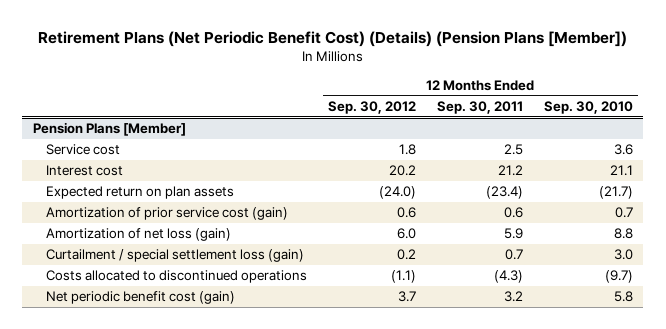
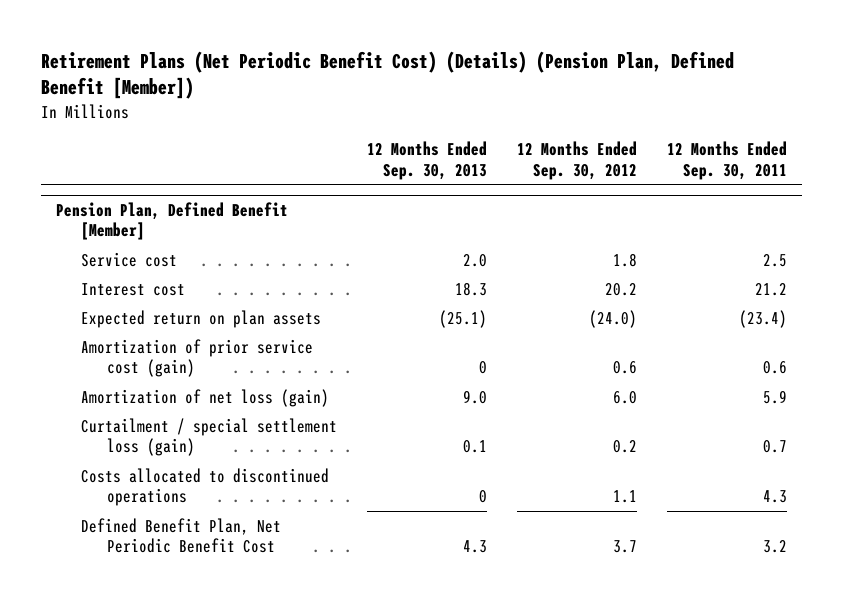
- Retirement Plans (Net Periodic Benefit Cost) (Details) (Pension Plans [Member])
+ Retirement Plans (Net Periodic Benefit Cost) (Details) (Pension Plan, Defined Benefit [Member])
- | 12 Months Ended Sep. 30, 2012 | 12 Months Ended Sep. 30, 2011 | 12 Months Ended Sep. 30, 2010
+ | 12 Months Ended Sep. 30, 2013 | 12 Months Ended Sep. 30, 2012 | 12 Months Ended Sep. 30, 2011
- Pension Plans [Member]
+ Pension Plan, Defined Benefit [Member]
- Costs allocated to discontinued operations | (1.1) | (4.3) | (9.7)
- Net periodic benefit cost (gain) | 3.7 | 3.2 | 5.8
+ Costs allocated to discontinued operations | 0 | 1.1 | 4.3
+ Defined Benefit Plan, Net Periodic Benefit Cost | 4.3 | 3.7 | 3.2

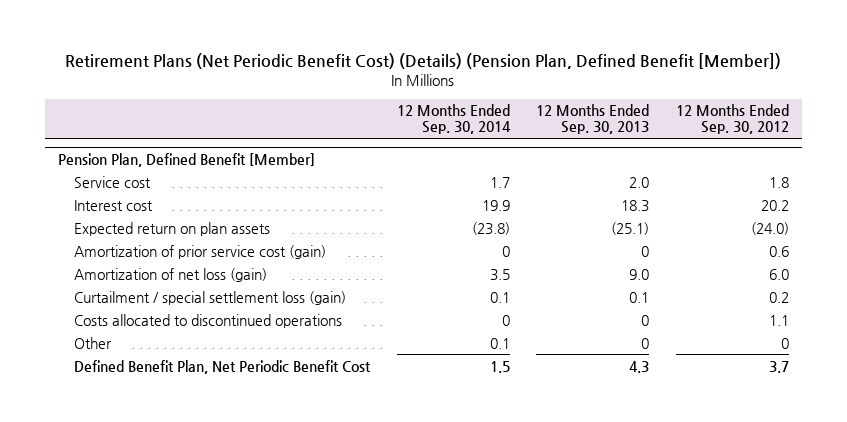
- | 12 Months Ended Sep. 30, 2013 | 12 Months Ended Sep. 30, 2012 | 12 Months Ended Sep. 30, 2011
+ | 12 Months Ended Sep. 30, 2014 | 12 Months Ended Sep. 30, 2013 | 12 Months Ended Sep. 30, 2012
@ Pension Plan, Defined Benefit [Member]
+ Other | 0.1 | 0 | 0

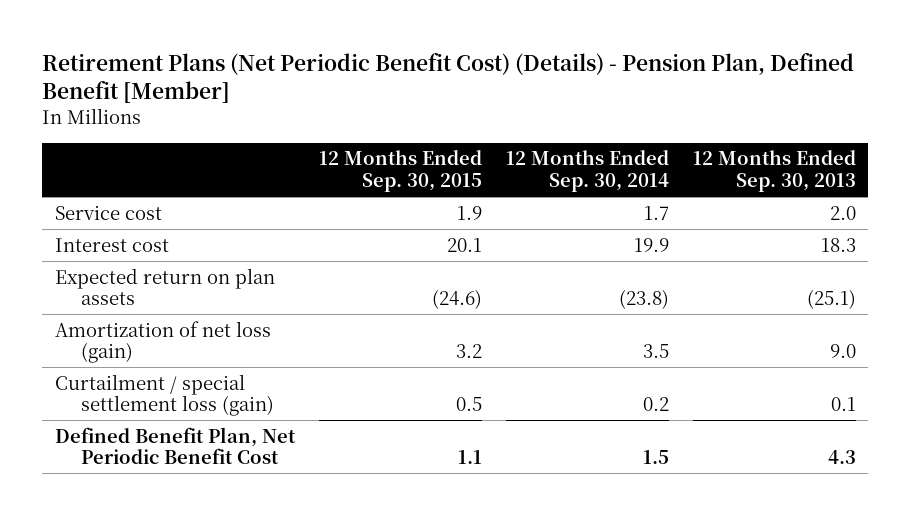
- Retirement Plans (Net Periodic Benefit Cost) (Details) (Pension Plan, Defined Benefit [Member])
+ Retirement Plans (Net Periodic Benefit Cost) (Details) - Pension Plan, Defined Benefit [Member]
- | 12 Months Ended Sep. 30, 2014 | 12 Months Ended Sep. 30, 2013 | 12 Months Ended Sep. 30, 2012
+ | 12 Months Ended Sep. 30, 2015 | 12 Months Ended Sep. 30, 2014 | 12 Months Ended Sep. 30, 2013
- Pension Plan, Defined Benefit [Member]
- Amortization of prior service cost (gain) | 0 | 0 | 0.6
- Curtailment / special settlement loss (gain) | 0.1 | 0.1 | 0.2
- Costs allocated to discontinued operations | 0 | 0 | 1.1
- Other | 0.1 | 0 | 0
+ Curtailment / special settlement loss (gain) | 0.5 | 0.2 | 0.1

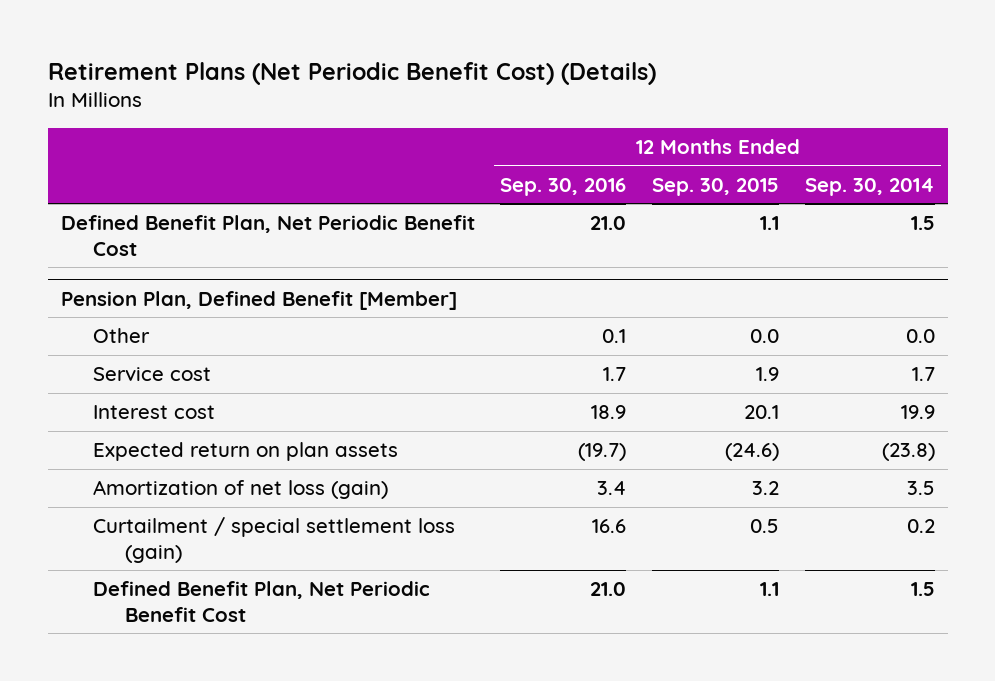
- Retirement Plans (Net Periodic Benefit Cost) (Details) - Pension Plan, Defined Benefit [Member]
+ Retirement Plans (Net Periodic Benefit Cost) (Details)
- | 12 Months Ended Sep. 30, 2015 | 12 Months Ended Sep. 30, 2014 | 12 Months Ended Sep. 30, 2013
+ | 12 Months Ended Sep. 30, 2016 | 12 Months Ended Sep. 30, 2015 | 12 Months Ended Sep. 30, 2014
+ Defined Benefit Plan, Net Periodic Benefit Cost | 21.0 | 1.1 | 1.5
+ Pension Plan, Defined Benefit [Member]
+ Other | 0.1 | 0.0 | 0.0

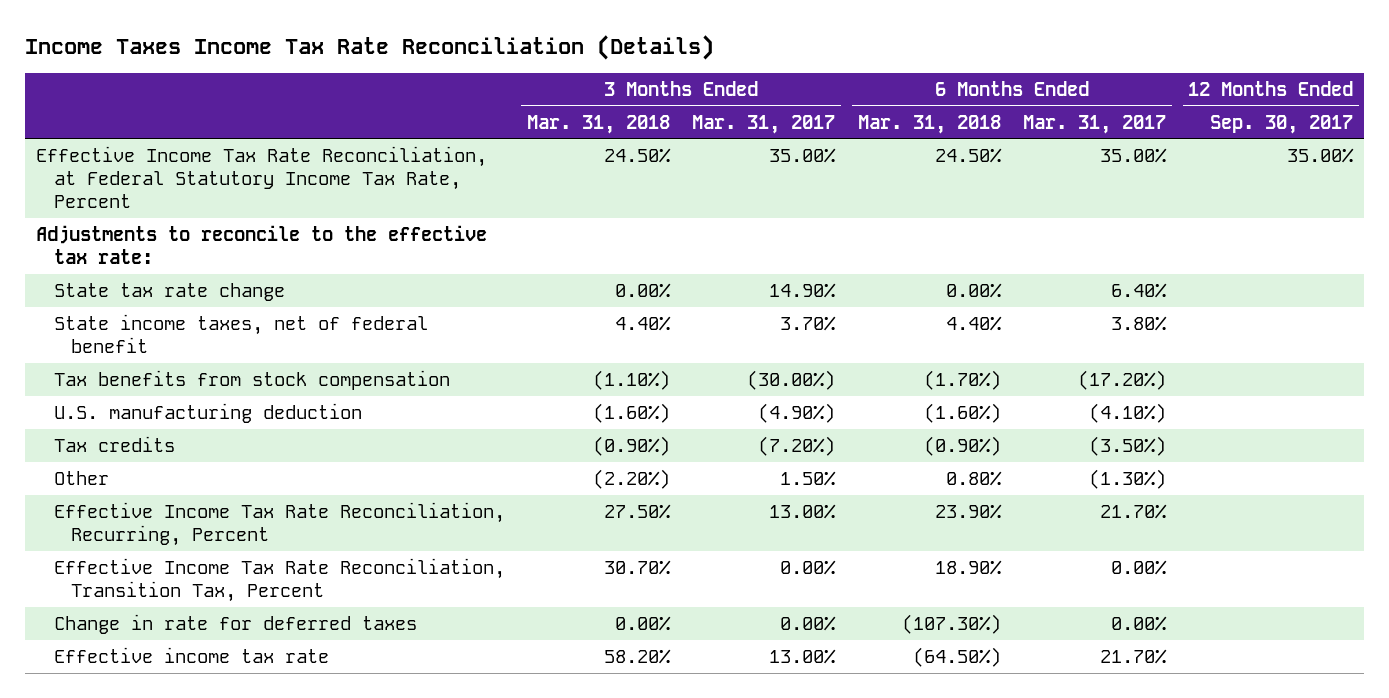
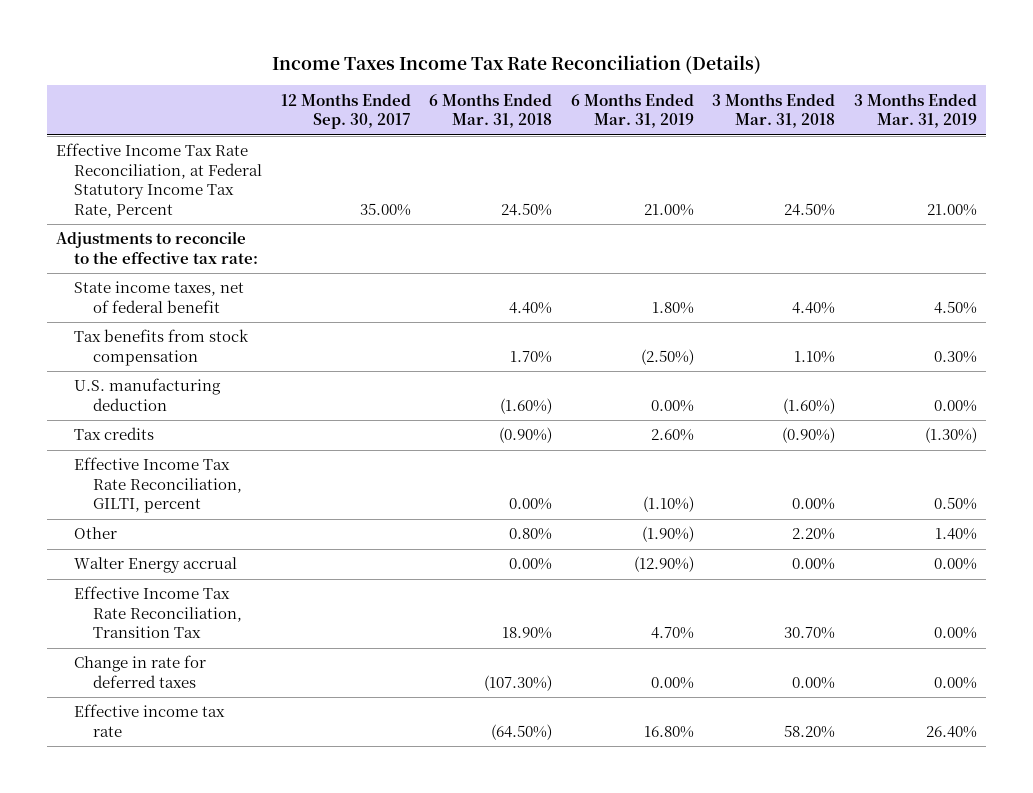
- | 3 Months Ended Mar. 31, 2018 | 3 Months Ended Mar. 31, 2017 | 6 Months Ended Mar. 31, 2018 | 6 Months Ended Mar. 31, 2017 | 12 Months Ended Sep. 30, 2017
+ | 12 Months Ended Sep. 30, 2017 | 6 Months Ended Mar. 31, 2018 | 6 Months Ended Mar. 31, 2019 | 3 Months Ended Mar. 31, 2018 | 3 Months Ended Mar. 31, 2019
- State tax rate change | 0.00% | 14.90% | 0.00% | 6.40% |
- Tax benefits from stock compensation | (1.10%) | (30.00%) | (1.70%) | (17.20%) |
+ Tax benefits from stock compensation | | 1.70% | (2.50%) | 1.10% | 0.30%
- Other | (2.20%) | 1.50% | 0.80% | (1.30%) |
- Effective Income Tax Rate Reconciliation, Recurring, Percent | 27.50% | 13.00% | 23.90% | 21.70% |
- Effective Income Tax Rate Reconciliation, Transition Tax, Percent | 30.70% | 0.00% | 18.90% | 0.00% |
+ Effective Income Tax Rate Reconciliation, GILTI, percent | | 0.00% | (1.10%) | 0.00% | 0.50%
+ Other | | 0.80% | (1.90%) | 2.20% | 1.40%
+ Walter Energy accrual | | 0.00% | (12.90%) | 0.00% | 0.00%
+ Effective Income Tax Rate Reconciliation, Transition Tax | | 18.90% | 4.70% | 30.70% | 0.00%

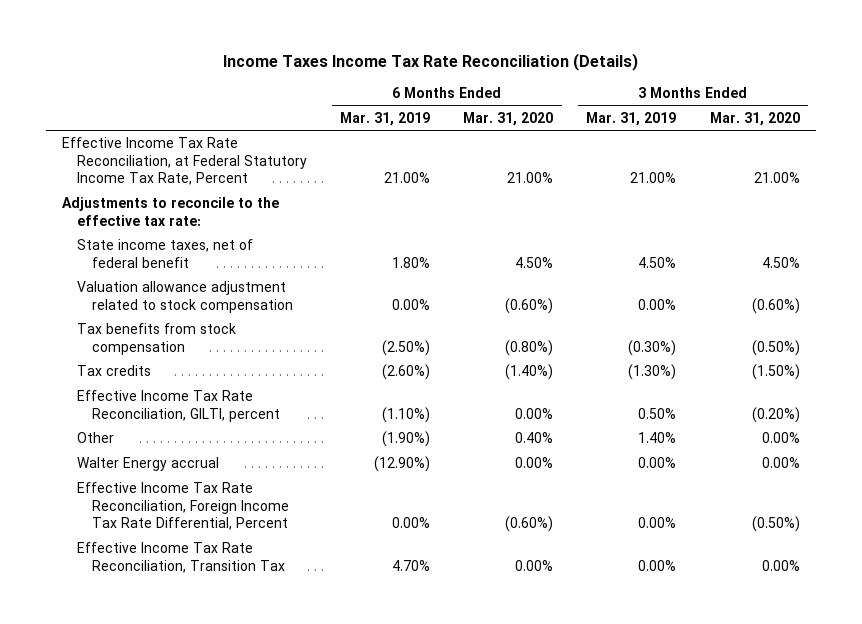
- | 12 Months Ended Sep. 30, 2017 | 6 Months Ended Mar. 31, 2018 | 6 Months Ended Mar. 31, 2019 | 3 Months Ended Mar. 31, 2018 | 3 Months Ended Mar. 31, 2019
+ | 6 Months Ended Mar. 31, 2019 | 6 Months Ended Mar. 31, 2020 | 3 Months Ended Mar. 31, 2019 | 3 Months Ended Mar. 31, 2020
- Tax benefits from stock compensation | | 1.70% | (2.50%) | 1.10% | 0.30%
- U.S. manufacturing deduction | | (1.60%) | 0.00% | (1.60%) | 0.00%
- Tax credits | | (0.90%) | 2.60% | (0.90%) | (1.30%)
+ Valuation allowance adjustment related to stock compensation | 0.00% | (0.60%) | 0.00% | (0.60%)
+ Tax benefits from stock compensation | (2.50%) | (0.80%) | (0.30%) | (0.50%)
+ Tax credits | (2.60%) | (1.40%) | (1.30%) | (1.50%)
+ Effective Income Tax Rate Reconciliation, Foreign Income Tax Rate Differential, Percent | 0.00% | (0.60%) | 0.00% | (0.50%)
- Change in rate for deferred taxes | | (107.30%) | 0.00% | 0.00% | 0.00%
- Effective income tax rate | | (64.50%) | 16.80% | 58.20% | 26.40%

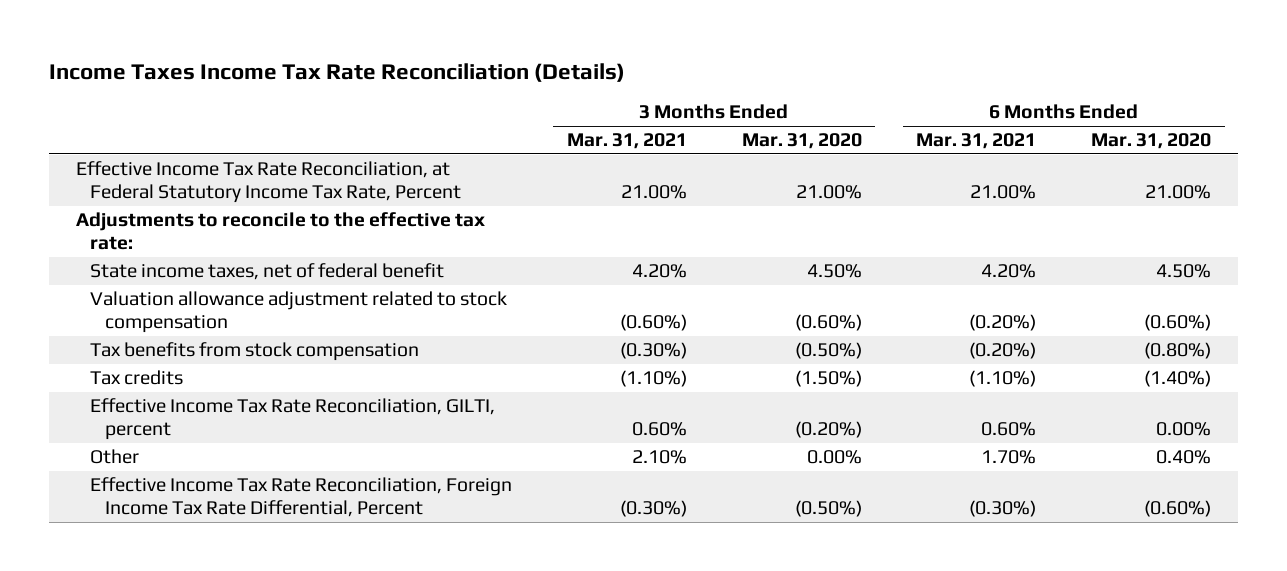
- | 6 Months Ended Mar. 31, 2019 | 6 Months Ended Mar. 31, 2020 | 3 Months Ended Mar. 31, 2019 | 3 Months Ended Mar. 31, 2020
+ | 3 Months Ended Mar. 31, 2021 | 3 Months Ended Mar. 31, 2020 | 6 Months Ended Mar. 31, 2021 | 6 Months Ended Mar. 31, 2020
- Walter Energy accrual | (12.90%) | 0.00% | 0.00% | 0.00%
- Effective Income Tax Rate Reconciliation, Transition Tax | 4.70% | 0.00% | 0.00% | 0.00%

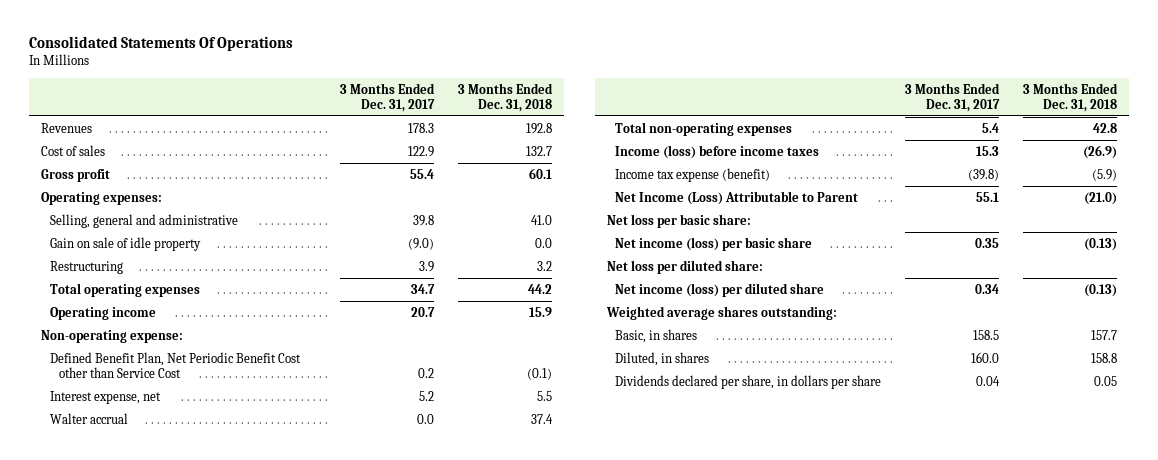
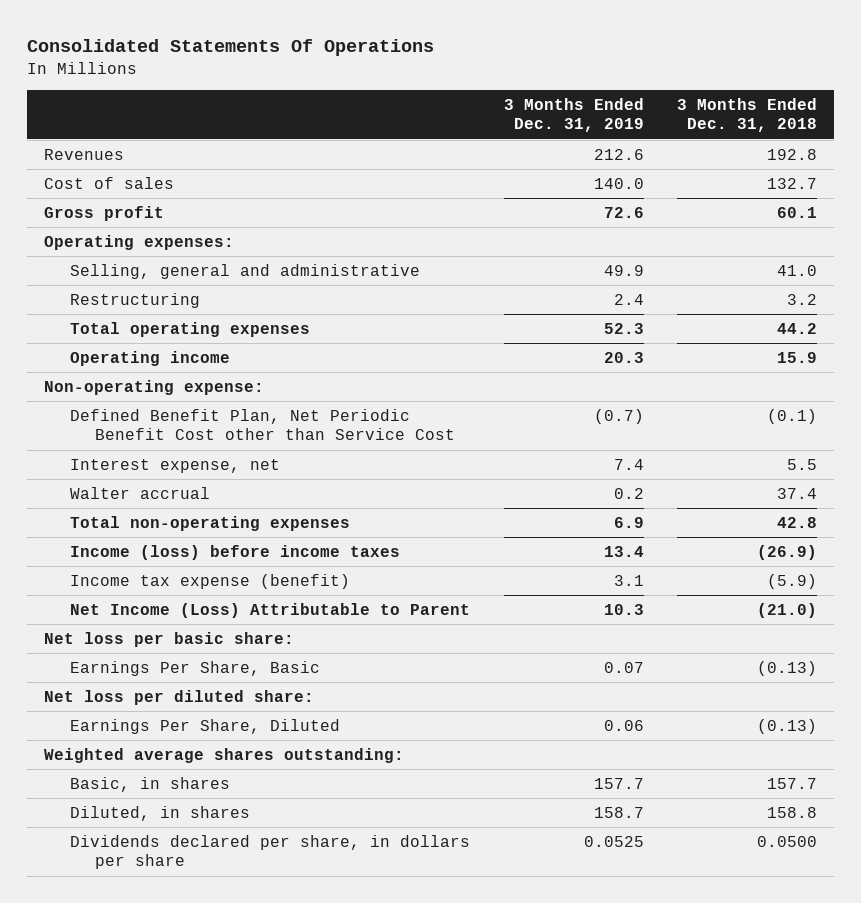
- | 3 Months Ended Dec. 31, 2017 | 3 Months Ended Dec. 31, 2018
+ | 3 Months Ended Dec. 31, 2019 | 3 Months Ended Dec. 31, 2018
- Gain on sale of idle property | (9.0) | 0.0
- Net income (loss) per basic share | 0.35 | (0.13)
+ Earnings Per Share, Basic | 0.07 | (0.13)
- Net income (loss) per diluted share | 0.34 | (0.13)
+ Earnings Per Share, Diluted | 0.06 | (0.13)
- Dividends declared per share, in dollars per share | 0.04 | 0.05
+ Dividends declared per share, in dollars per share | 0.0525 | 0.0500

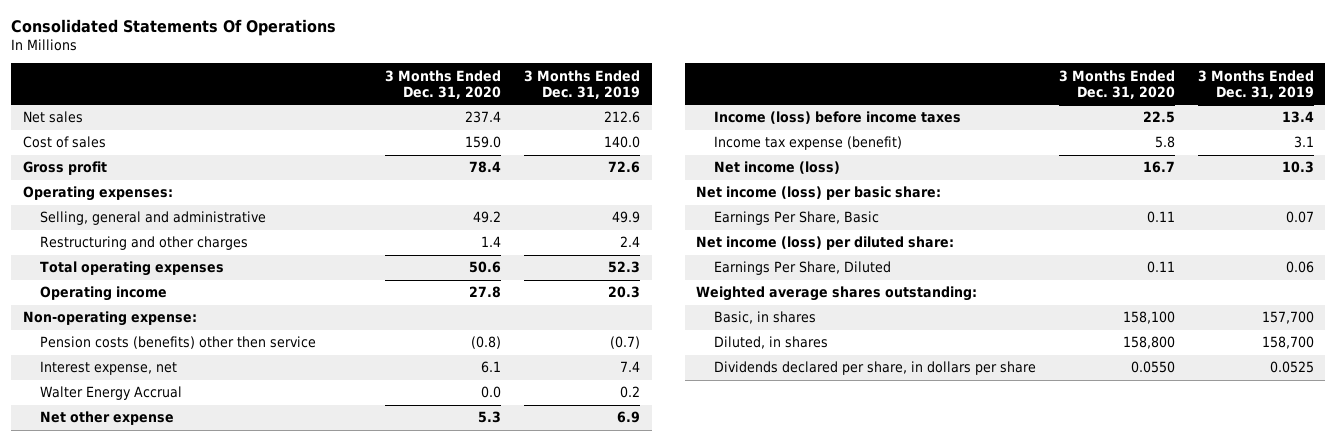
- | 3 Months Ended Dec. 31, 2019 | 3 Months Ended Dec. 31, 2018
+ | 3 Months Ended Dec. 31, 2020 | 3 Months Ended Dec. 31, 2019
- Revenues | 212.6 | 192.8
+ Net sales | 237.4 | 212.6
- Restructuring | 2.4 | 3.2
+ Restructuring and other charges | 1.4 | 2.4
- Defined Benefit Plan, Net Periodic Benefit Cost other than Service Cost | (0.7) | (0.1)
+ Pension costs (benefits) other then service | (0.8) | (0.7)
- Walter accrual | 0.2 | 37.4
- Total non-operating expenses | 6.9 | 42.8
+ Walter Energy Accrual | 0.0 | 0.2
+ Net other expense | 5.3 | 6.9
- Net Income (Loss) Attributable to Parent | 10.3 | (21.0)
- Net loss per basic share:
+ Net income (loss) | 16.7 | 10.3
+ Net income (loss) per basic share:
- Net loss per diluted share:
+ Net income (loss) per diluted share:
- Basic, in shares | 157.7 | 157.7
- Diluted, in shares | 158.7 | 158.8
+ Basic, in shares | 158,100 | 157,700
+ Diluted, in shares | 158,800 | 158,700

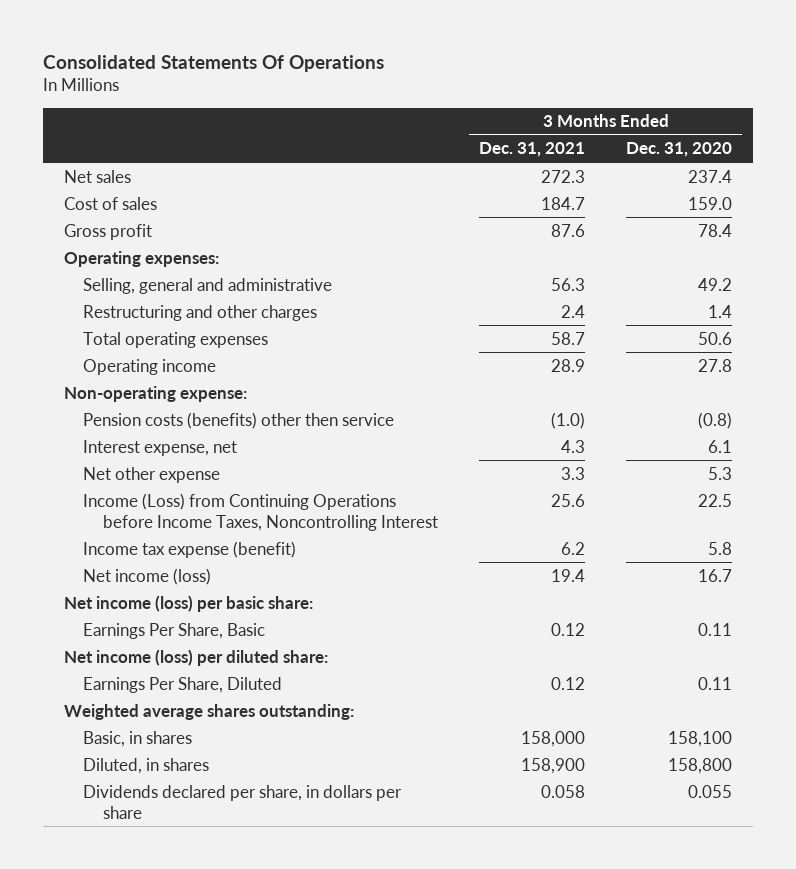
- | 3 Months Ended Dec. 31, 2020 | 3 Months Ended Dec. 31, 2019
+ | 3 Months Ended Dec. 31, 2021 | 3 Months Ended Dec. 31, 2020
- Walter Energy Accrual | 0.0 | 0.2
- Income (loss) before income taxes | 22.5 | 13.4
+ Income (Loss) from Continuing Operations before Income Taxes, Noncontrolling Interest | 25.6 | 22.5
- Dividends declared per share, in dollars per share | 0.0550 | 0.0525
+ Dividends declared per share, in dollars per share | 0.058 | 0.055

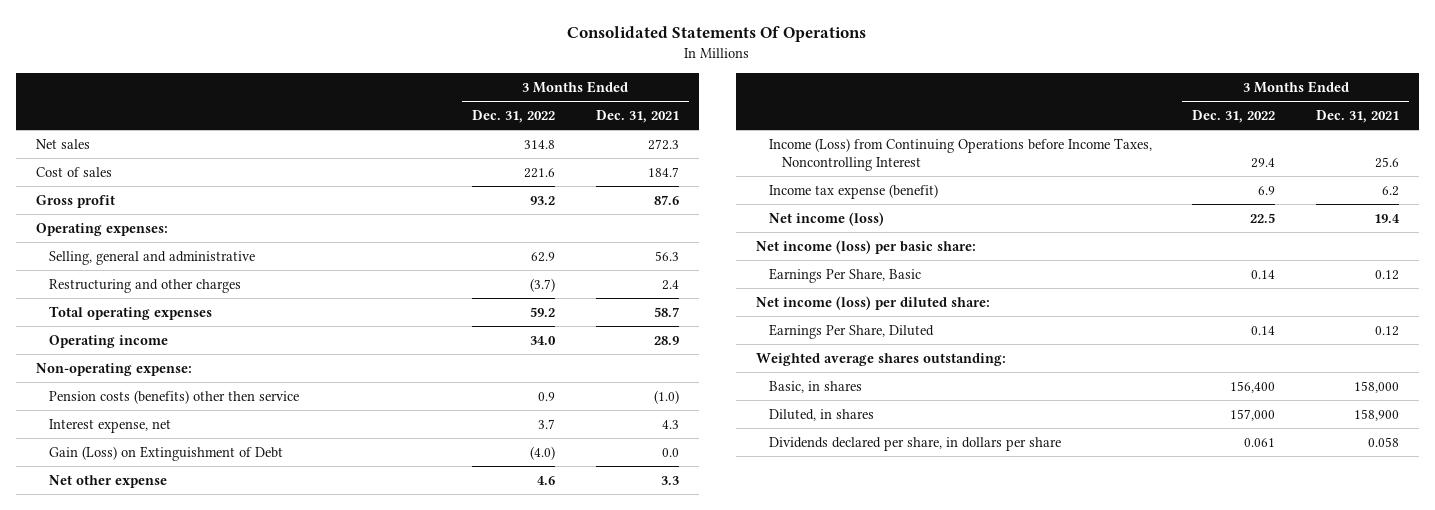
- | 3 Months Ended Dec. 31, 2021 | 3 Months Ended Dec. 31, 2020
+ | 3 Months Ended Dec. 31, 2022 | 3 Months Ended Dec. 31, 2021
+ Gain (Loss) on Extinguishment of Debt | (4.0) | 0.0

